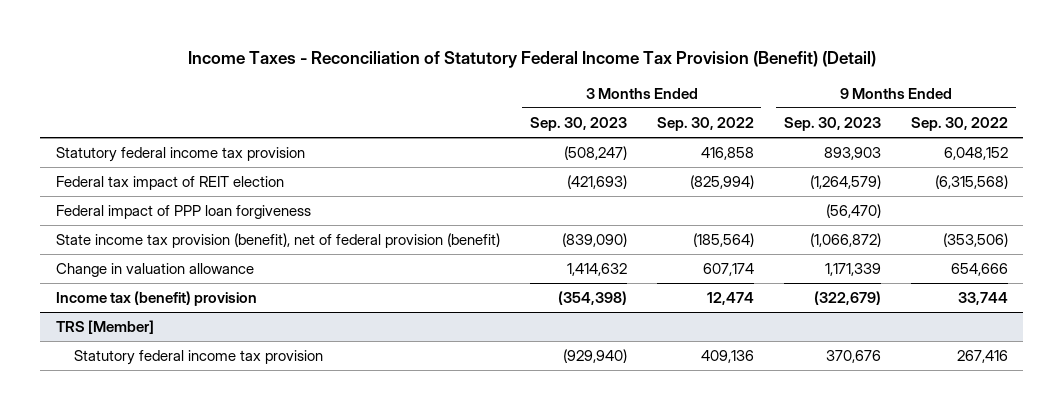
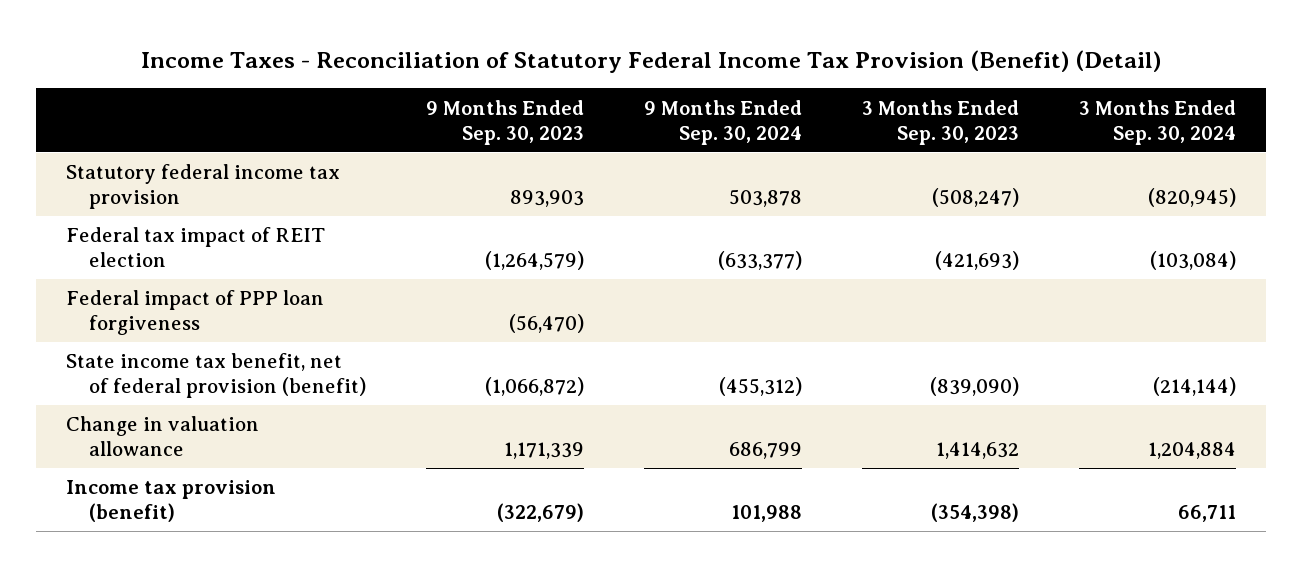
- | 3 Months Ended Sep. 30, 2023 | 3 Months Ended Sep. 30, 2022 | 9 Months Ended Sep. 30, 2023 | 9 Months Ended Sep. 30, 2022
+ | 9 Months Ended Sep. 30, 2023 | 9 Months Ended Sep. 30, 2024 | 3 Months Ended Sep. 30, 2023 | 3 Months Ended Sep. 30, 2024
- State income tax provision (benefit), net of federal provision (benefit) | (839,090) | (185,564) | (1,066,872) | (353,506)
+ State income tax benefit, net of federal provision (benefit) | (1,066,872) | (455,312) | (839,090) | (214,144)
- Income tax (benefit) provision | (354,398) | 12,474 | (322,679) | 33,744
- TRS [Member]
- Statutory federal income tax provision | (929,940) | 409,136 | 370,676 | 267,416
+ Income tax provision (benefit) | (322,679) | 101,988 | (354,398) | 66,711

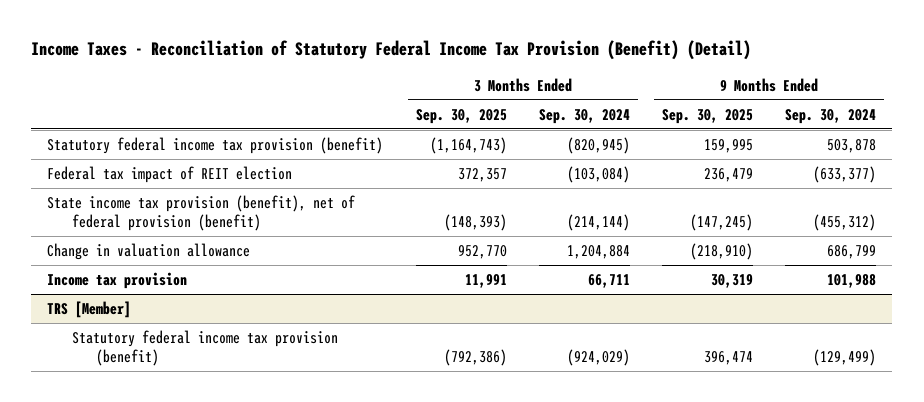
- | 9 Months Ended Sep. 30, 2023 | 9 Months Ended Sep. 30, 2024 | 3 Months Ended Sep. 30, 2023 | 3 Months Ended Sep. 30, 2024
+ | 3 Months Ended Sep. 30, 2025 | 3 Months Ended Sep. 30, 2024 | 9 Months Ended Sep. 30, 2025 | 9 Months Ended Sep. 30, 2024
- Statutory federal income tax provision | 893,903 | 503,878 | (508,247) | (820,945)
+ Statutory federal income tax provision (benefit) | (1,164,743) | (820,945) | 159,995 | 503,878
- Federal impact of PPP loan forgiveness | (56,470) | | |
- State income tax benefit, net of federal provision (benefit) | (1,066,872) | (455,312) | (839,090) | (214,144)
+ State income tax provision (benefit), net of federal provision (benefit) | (148,393) | (214,144) | (147,245) | (455,312)
- Income tax provision (benefit) | (322,679) | 101,988 | (354,398) | 66,711
+ Income tax provision | 11,991 | 66,711 | 30,319 | 101,988
+ TRS [Member]
+ Statutory federal income tax provision (benefit) | (792,386) | (924,029) | 396,474 | (129,499)

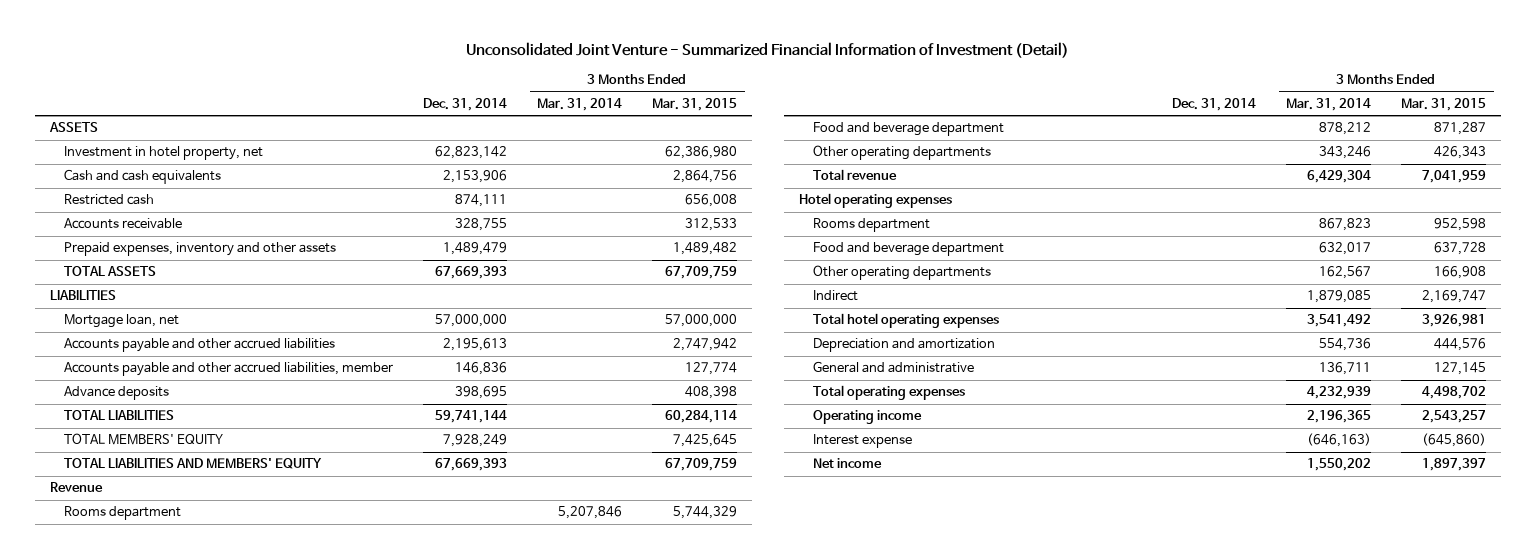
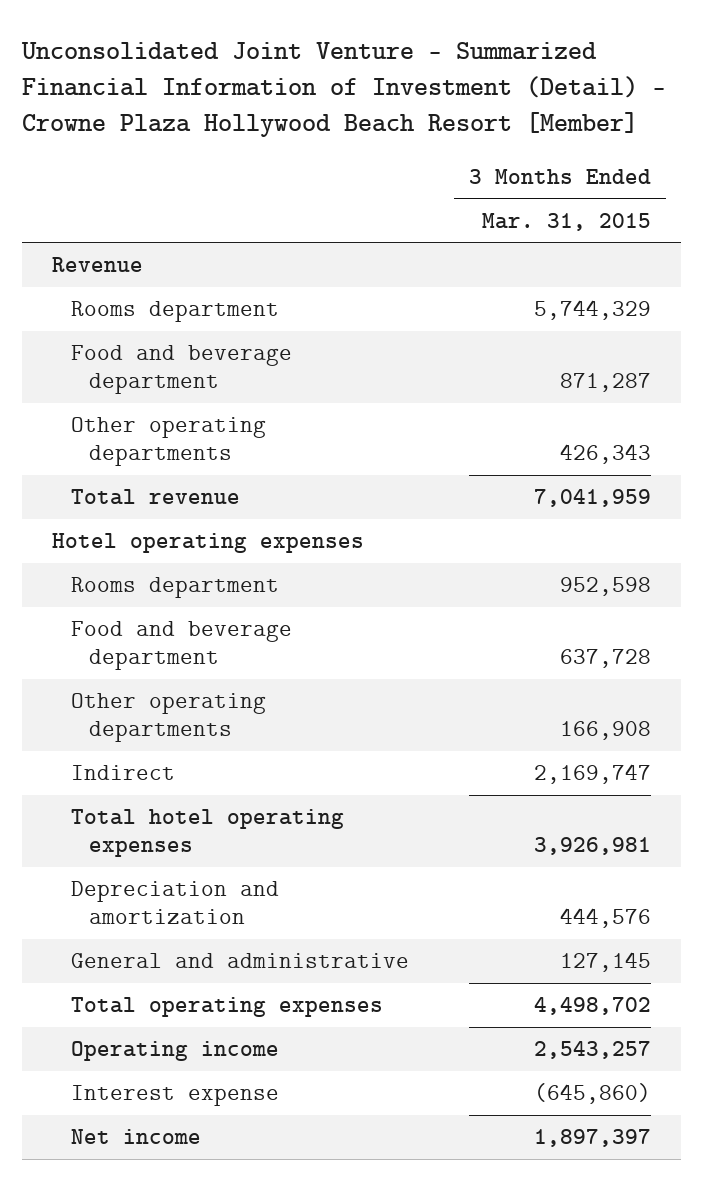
- Unconsolidated Joint Venture - Summarized Financial Information of Investment (Detail)
+ Unconsolidated Joint Venture - Summarized Financial Information of Investment (Detail) - Crowne Plaza Hollywood Beach Resort [Member]
- | Dec. 31, 2014 | 3 Months Ended Mar. 31, 2014 | 3 Months Ended Mar. 31, 2015
+ | 3 Months Ended Mar. 31, 2015
- ASSETS
- Investment in hotel property, net | 62,823,142 | | 62,386,980
- Cash and cash equivalents | 2,153,906 | | 2,864,756
- Restricted cash | 874,111 | | 656,008
- Accounts receivable | 328,755 | | 312,533
- Prepaid expenses, inventory and other assets | 1,489,479 | | 1,489,482
- TOTAL ASSETS | 67,669,393 | | 67,709,759
- LIABILITIES
- Mortgage loan, net | 57,000,000 | | 57,000,000
- Accounts payable and other accrued liabilities | 2,195,613 | | 2,747,942
- Accounts payable and other accrued liabilities, member | 146,836 | | 127,774
- Advance deposits | 398,695 | | 408,398
- TOTAL LIABILITIES | 59,741,144 | | 60,284,114
- TOTAL MEMBERS' EQUITY | 7,928,249 | | 7,425,645
- TOTAL LIABILITIES AND MEMBERS' EQUITY | 67,669,393 | | 67,709,759

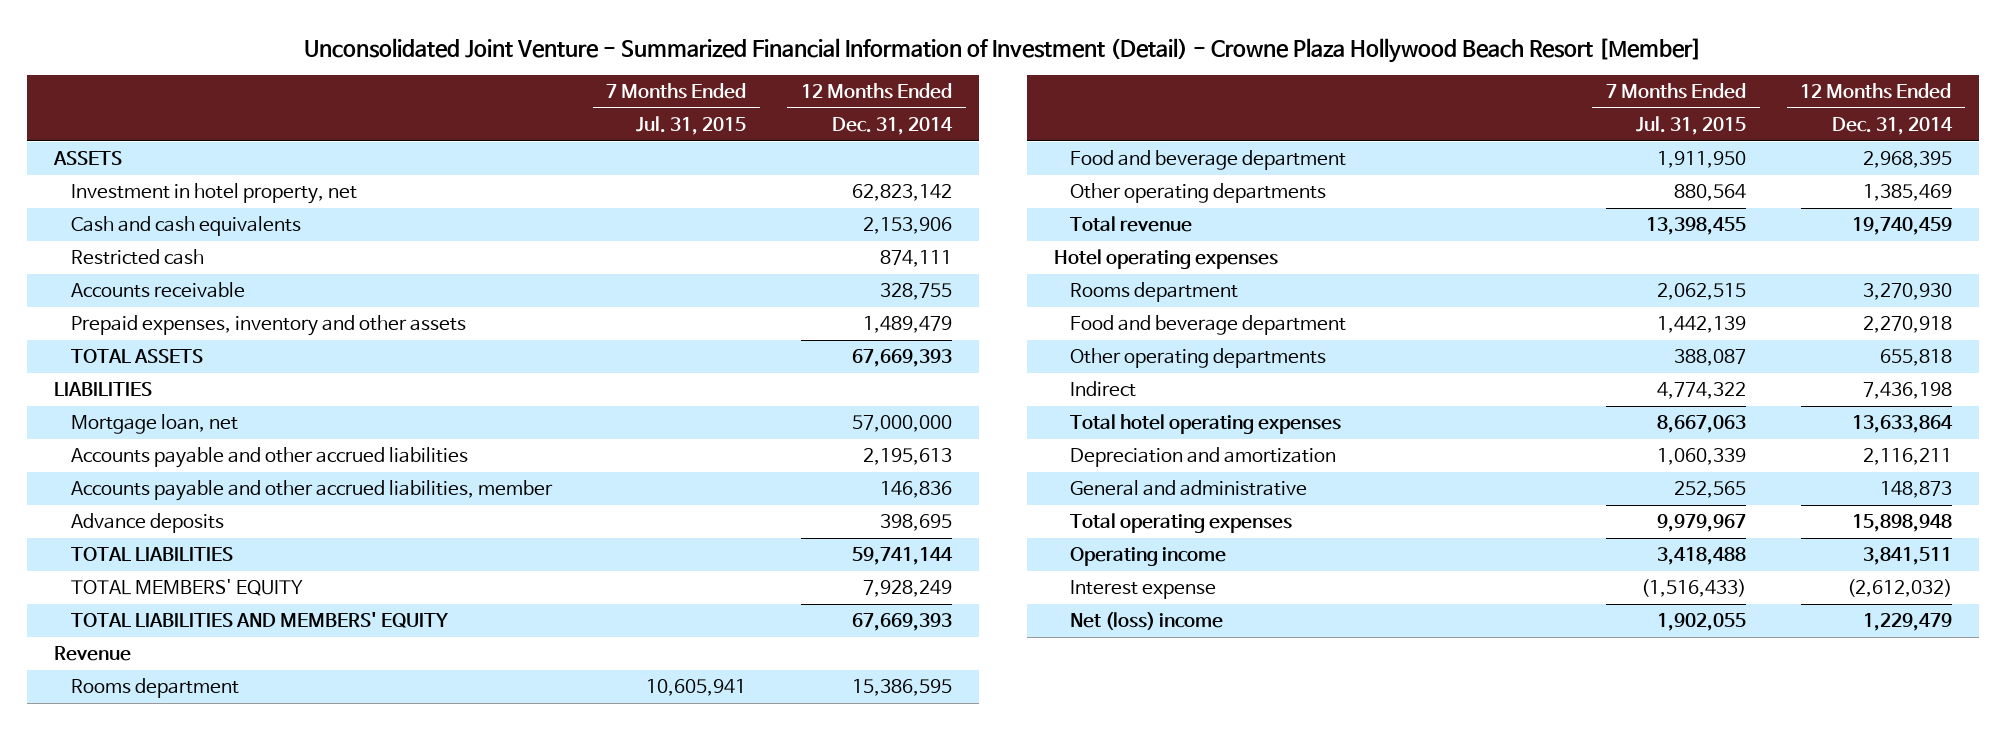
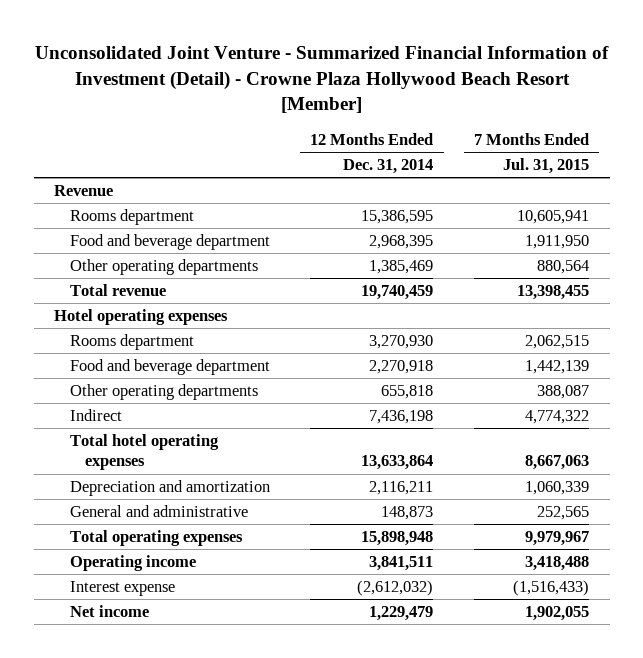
- | 7 Months Ended Jul. 31, 2015 | 12 Months Ended Dec. 31, 2014
+ | 12 Months Ended Dec. 31, 2014 | 7 Months Ended Jul. 31, 2015
- ASSETS
- Investment in hotel property, net | | 62,823,142
- Cash and cash equivalents | | 2,153,906
- Restricted cash | | 874,111
- Accounts receivable | | 328,755
- Prepaid expenses, inventory and other assets | | 1,489,479
- TOTAL ASSETS | | 67,669,393
- LIABILITIES
- Mortgage loan, net | | 57,000,000
- Accounts payable and other accrued liabilities | | 2,195,613
- Accounts payable and other accrued liabilities, member | | 146,836
- Advance deposits | | 398,695
- TOTAL LIABILITIES | | 59,741,144
- TOTAL MEMBERS' EQUITY | | 7,928,249
- TOTAL LIABILITIES AND MEMBERS' EQUITY | | 67,669,393
- Net (loss) income | 1,902,055 | 1,229,479
+ Net income | 1,229,479 | 1,902,055

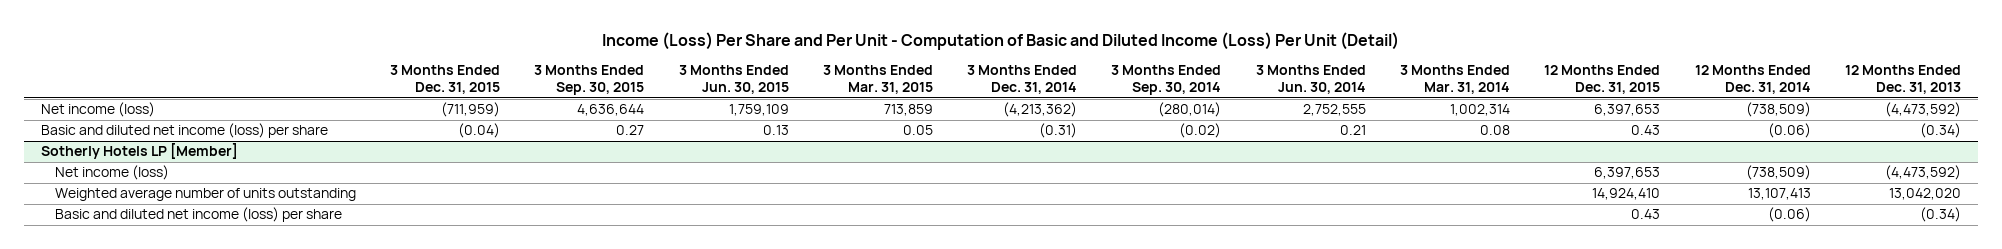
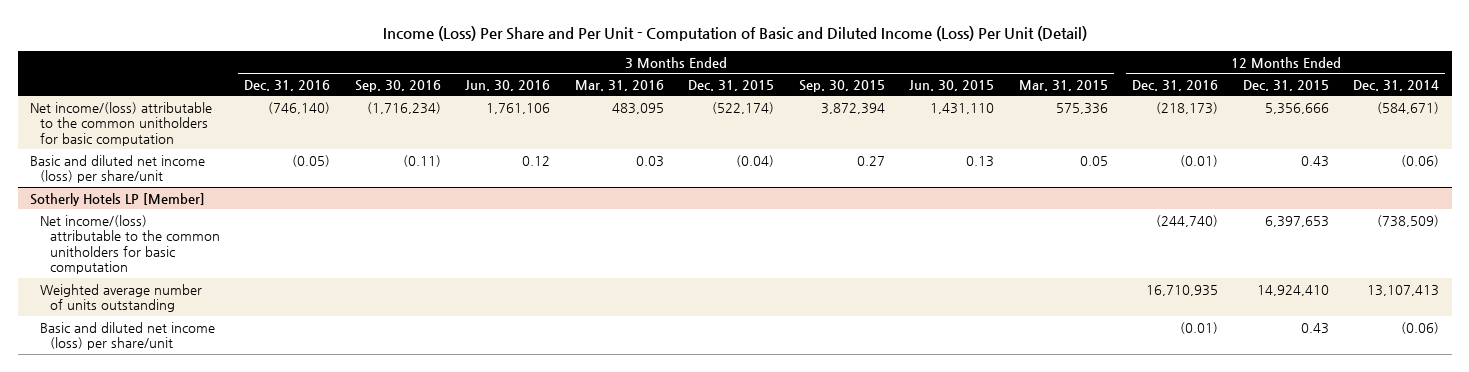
- | 3 Months Ended Dec. 31, 2015 | 3 Months Ended Sep. 30, 2015 | 3 Months Ended Jun. 30, 2015 | 3 Months Ended Mar. 31, 2015 | 3 Months Ended Dec. 31, 2014 | 3 Months Ended Sep. 30, 2014 | 3 Months Ended Jun. 30, 2014 | 3 Months Ended Mar. 31, 2014 | 12 Months Ended Dec. 31, 2015 | 12 Months Ended Dec. 31, 2014 | 12 Months Ended Dec. 31, 2013
+ | 3 Months Ended Dec. 31, 2016 | 3 Months Ended Sep. 30, 2016 | 3 Months Ended Jun. 30, 2016 | 3 Months Ended Mar. 31, 2016 | 3 Months Ended Dec. 31, 2015 | 3 Months Ended Sep. 30, 2015 | 3 Months Ended Jun. 30, 2015 | 3 Months Ended Mar. 31, 2015 | 12 Months Ended Dec. 31, 2016 | 12 Months Ended Dec. 31, 2015 | 12 Months Ended Dec. 31, 2014
- Net income (loss) | (711,959) | 4,636,644 | 1,759,109 | 713,859 | (4,213,362) | (280,014) | 2,752,555 | 1,002,314 | 6,397,653 | (738,509) | (4,473,592)
- Basic and diluted net income (loss) per share | (0.04) | 0.27 | 0.13 | 0.05 | (0.31) | (0.02) | 0.21 | 0.08 | 0.43 | (0.06) | (0.34)
+ Net income/(loss) attributable to the common unitholders for basic computation | (746,140) | (1,716,234) | 1,761,106 | 483,095 | (522,174) | 3,872,394 | 1,431,110 | 575,336 | (218,173) | 5,356,666 | (584,671)
+ Basic and diluted net income (loss) per share/unit | (0.05) | (0.11) | 0.12 | 0.03 | (0.04) | 0.27 | 0.13 | 0.05 | (0.01) | 0.43 | (0.06)
@ Sotherly Hotels LP [Member]
- Net income (loss) | | | | | | | | | 6,397,653 | (738,509) | (4,473,592)
+ Net income/(loss) attributable to the common unitholders for basic computation | | | | | | | | | (244,740) | 6,397,653 | (738,509)
- Basic and diluted net income (loss) per share | | | | | | | | | 0.43 | (0.06) | (0.34)
+ Basic and diluted net income (loss) per share/unit | | | | | | | | | (0.01) | 0.43 | (0.06)

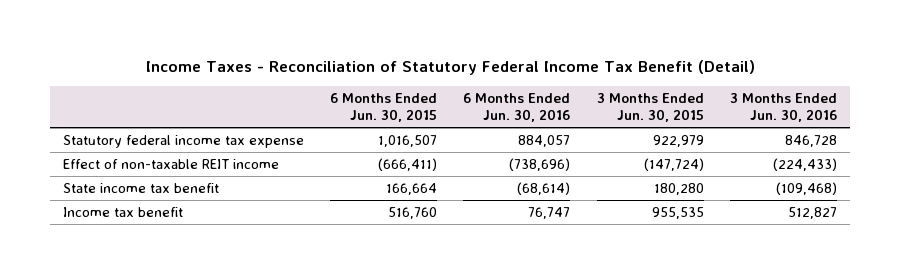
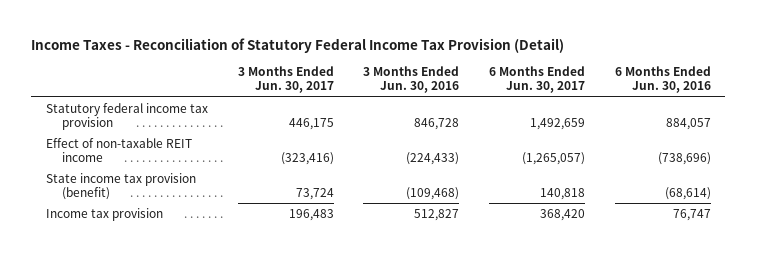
- Income Taxes - Reconciliation of Statutory Federal Income Tax Benefit (Detail)
+ Income Taxes - Reconciliation of Statutory Federal Income Tax Provision (Detail)
- | 6 Months Ended Jun. 30, 2015 | 6 Months Ended Jun. 30, 2016 | 3 Months Ended Jun. 30, 2015 | 3 Months Ended Jun. 30, 2016
+ | 3 Months Ended Jun. 30, 2017 | 3 Months Ended Jun. 30, 2016 | 6 Months Ended Jun. 30, 2017 | 6 Months Ended Jun. 30, 2016
- Statutory federal income tax expense | 1,016,507 | 884,057 | 922,979 | 846,728
+ Statutory federal income tax provision | 446,175 | 846,728 | 1,492,659 | 884,057
- State income tax benefit | 166,664 | (68,614) | 180,280 | (109,468)
- Income tax benefit | 516,760 | 76,747 | 955,535 | 512,827
+ State income tax provision (benefit) | 73,724 | (109,468) | 140,818 | (68,614)
+ Income tax provision | 196,483 | 512,827 | 368,420 | 76,747

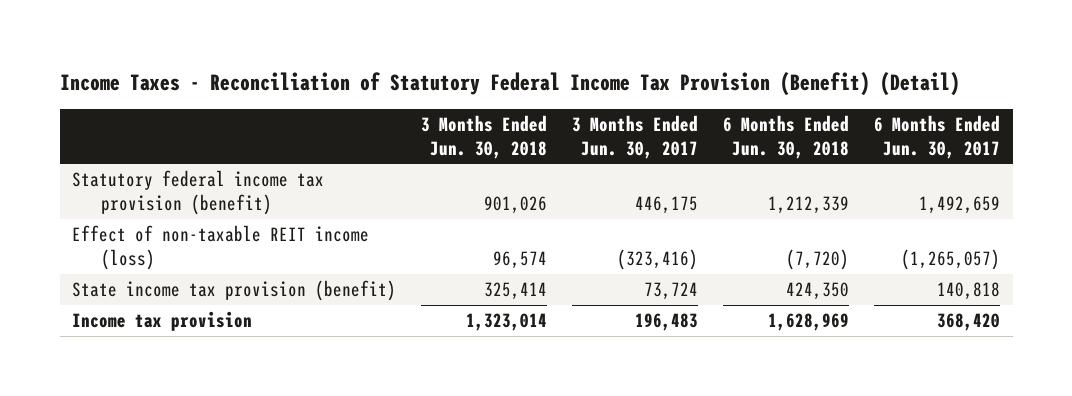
- Income Taxes - Reconciliation of Statutory Federal Income Tax Provision (Detail)
+ Income Taxes - Reconciliation of Statutory Federal Income Tax Provision (Benefit) (Detail)
- | 3 Months Ended Jun. 30, 2017 | 3 Months Ended Jun. 30, 2016 | 6 Months Ended Jun. 30, 2017 | 6 Months Ended Jun. 30, 2016
+ | 3 Months Ended Jun. 30, 2018 | 3 Months Ended Jun. 30, 2017 | 6 Months Ended Jun. 30, 2018 | 6 Months Ended Jun. 30, 2017
- Statutory federal income tax provision | 446,175 | 846,728 | 1,492,659 | 884,057
- Effect of non-taxable REIT income | (323,416) | (224,433) | (1,265,057) | (738,696)
+ Statutory federal income tax provision (benefit) | 901,026 | 446,175 | 1,212,339 | 1,492,659
+ Effect of non-taxable REIT income (loss) | 96,574 | (323,416) | (7,720) | (1,265,057)

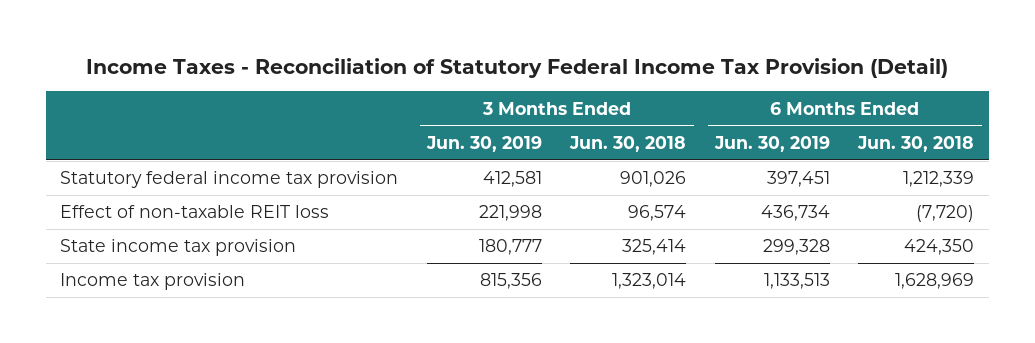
- Income Taxes - Reconciliation of Statutory Federal Income Tax Provision (Benefit) (Detail)
+ Income Taxes - Reconciliation of Statutory Federal Income Tax Provision (Detail)
- | 3 Months Ended Jun. 30, 2018 | 3 Months Ended Jun. 30, 2017 | 6 Months Ended Jun. 30, 2018 | 6 Months Ended Jun. 30, 2017
+ | 3 Months Ended Jun. 30, 2019 | 3 Months Ended Jun. 30, 2018 | 6 Months Ended Jun. 30, 2019 | 6 Months Ended Jun. 30, 2018
- Statutory federal income tax provision (benefit) | 901,026 | 446,175 | 1,212,339 | 1,492,659
- Effect of non-taxable REIT income (loss) | 96,574 | (323,416) | (7,720) | (1,265,057)
- State income tax provision (benefit) | 325,414 | 73,724 | 424,350 | 140,818
+ Statutory federal income tax provision | 412,581 | 901,026 | 397,451 | 1,212,339
+ Effect of non-taxable REIT loss | 221,998 | 96,574 | 436,734 | (7,720)
+ State income tax provision | 180,777 | 325,414 | 299,328 | 424,350

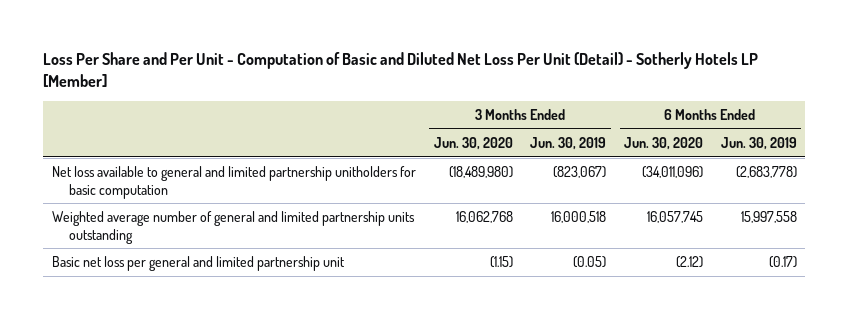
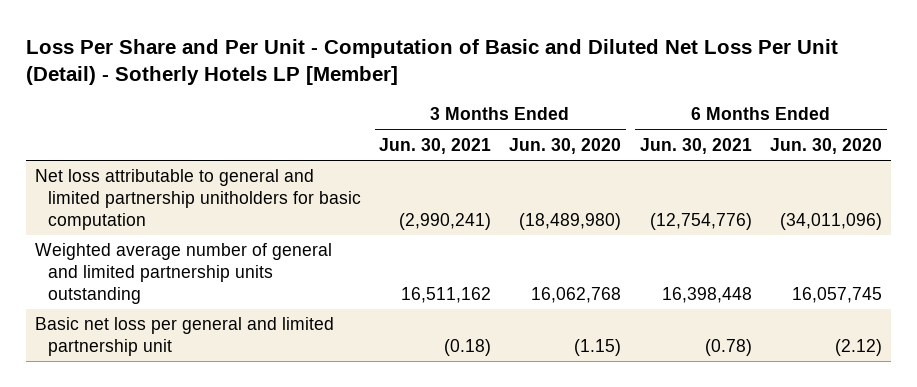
- | 3 Months Ended Jun. 30, 2020 | 3 Months Ended Jun. 30, 2019 | 6 Months Ended Jun. 30, 2020 | 6 Months Ended Jun. 30, 2019
+ | 3 Months Ended Jun. 30, 2021 | 3 Months Ended Jun. 30, 2020 | 6 Months Ended Jun. 30, 2021 | 6 Months Ended Jun. 30, 2020
- Net loss available to general and limited partnership unitholders for basic computation | (18,489,980) | (823,067) | (34,011,096) | (2,683,778)
+ Net loss attributable to general and limited partnership unitholders for basic computation | (2,990,241) | (18,489,980) | (12,754,776) | (34,011,096)

